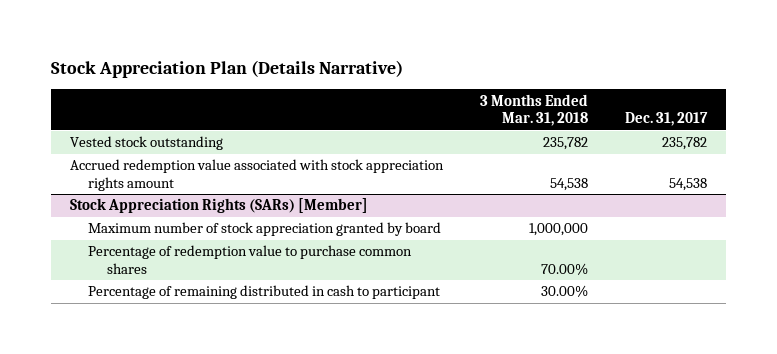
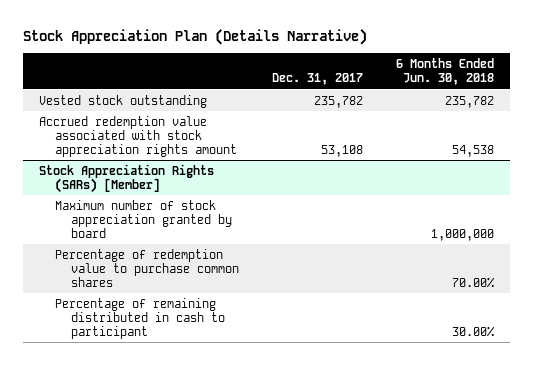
- | 3 Months Ended Mar. 31, 2018 | Dec. 31, 2017
+ | Dec. 31, 2017 | 6 Months Ended Jun. 30, 2018
- Accrued redemption value associated with stock appreciation rights amount | 54,538 | 54,538
+ Accrued redemption value associated with stock appreciation rights amount | 53,108 | 54,538

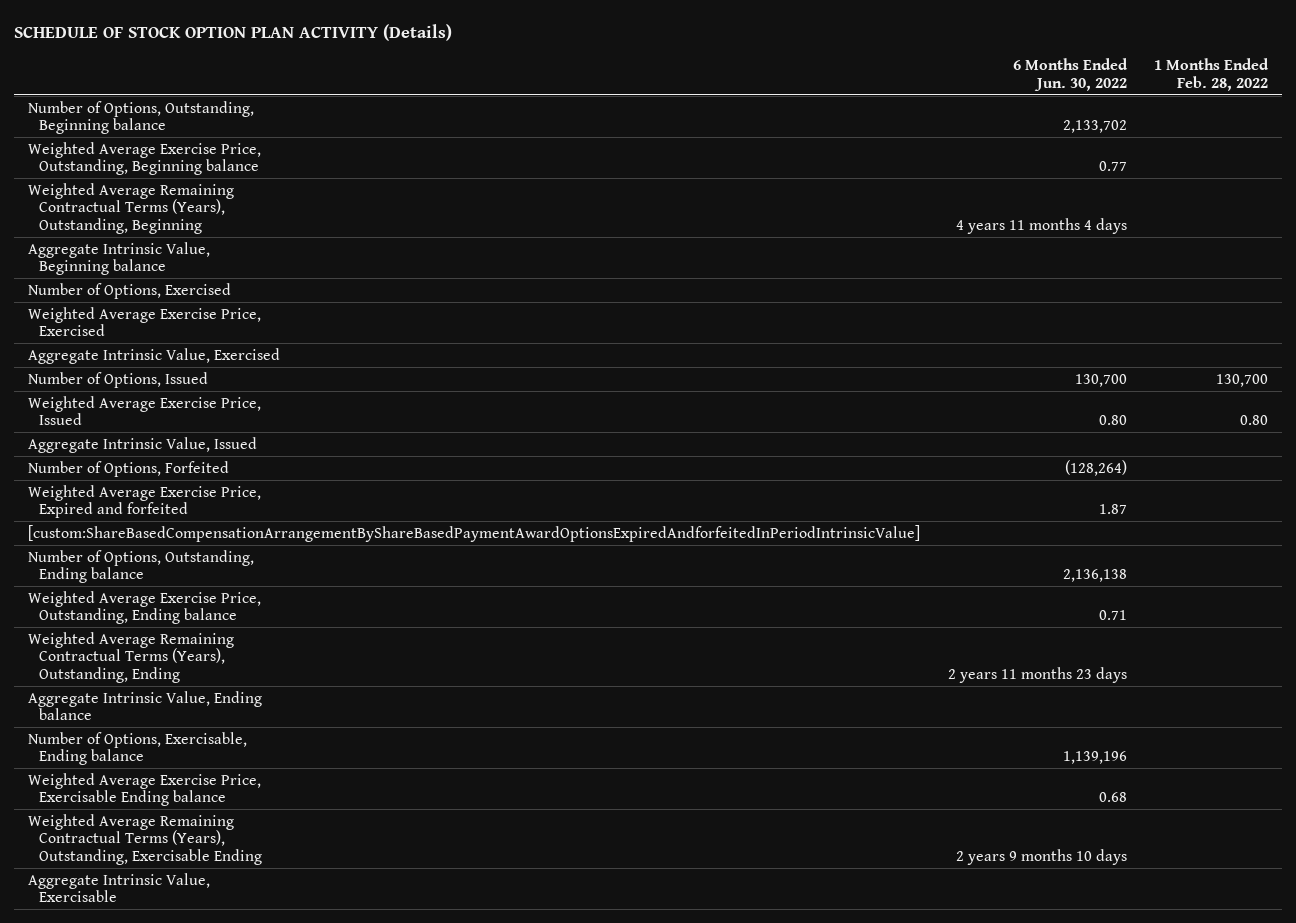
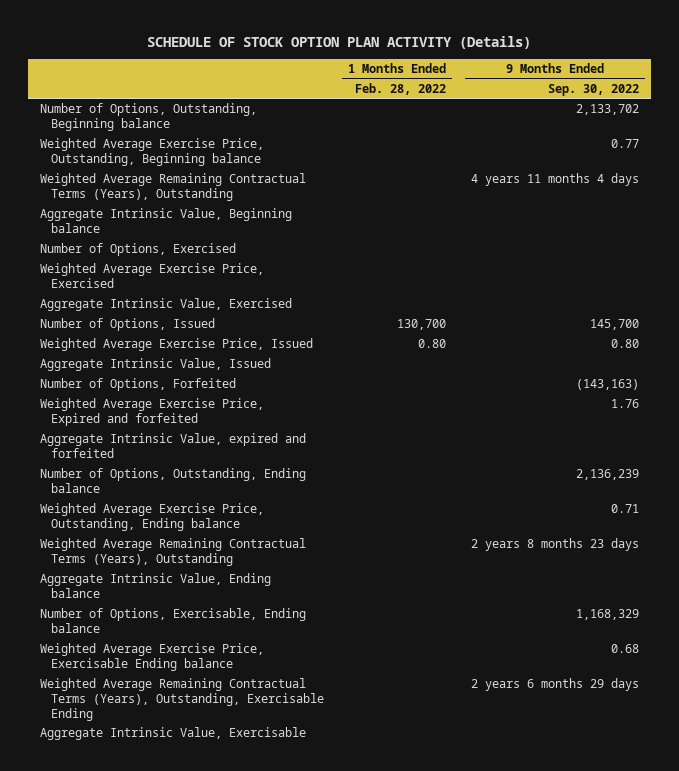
- | 6 Months Ended Jun. 30, 2022 | 1 Months Ended Feb. 28, 2022
+ | 1 Months Ended Feb. 28, 2022 | 9 Months Ended Sep. 30, 2022
- Weighted Average Remaining Contractual Terms (Years), Outstanding, Beginning | 4 years 11 months 4 days |
+ Weighted Average Remaining Contractual Terms (Years), Outstanding | | 4 years 11 months 4 days
- [custom:ShareBasedCompensationArrangementByShareBasedPaymentAwardOptionsExpiredAndforfeitedInPeriodIntrinsicValue]
+ Aggregate Intrinsic Value, expired and forfeited
- Weighted Average Remaining Contractual Terms (Years), Outstanding, Ending | 2 years 11 months 23 days |
+ Weighted Average Remaining Contractual Terms (Years), Outstanding | | 2 years 8 months 23 days

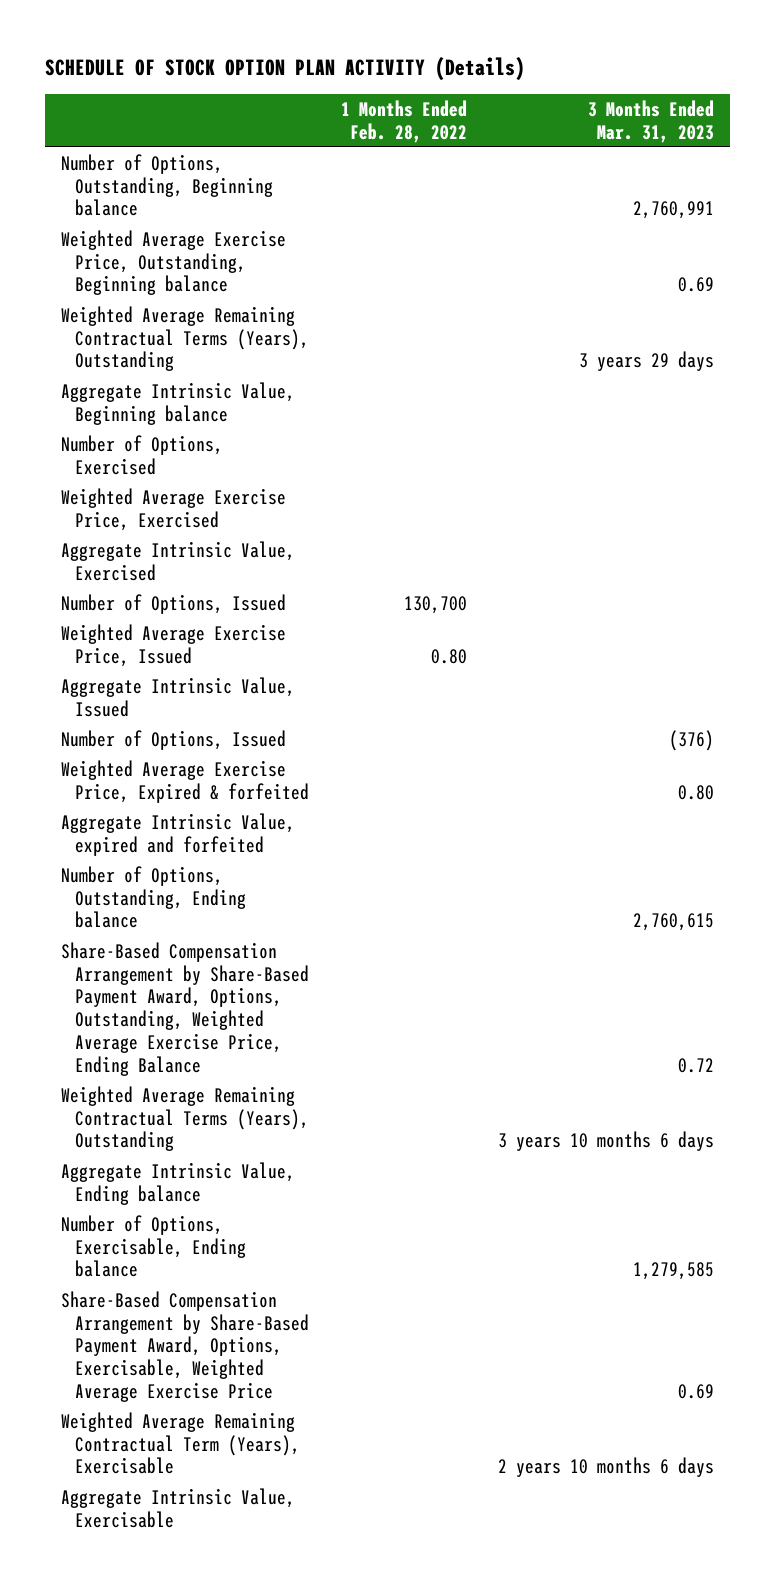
- | 1 Months Ended Feb. 28, 2022 | 9 Months Ended Sep. 30, 2022
+ | 1 Months Ended Feb. 28, 2022 | 3 Months Ended Mar. 31, 2023
- Number of Options, Forfeited | | (143,163)
- Weighted Average Exercise Price, Expired and forfeited | | 1.76
+ Number of Options, Issued | | (376)
+ Weighted Average Exercise Price, Expired & forfeited | | 0.80
- Weighted Average Exercise Price, Outstanding, Ending balance | | 0.71
+ Share-Based Compensation Arrangement by Share-Based Payment Award, Options, Outstanding, Weighted Average Exercise Price, Ending Balance | | 0.72
- Weighted Average Exercise Price, Exercisable Ending balance | | 0.68
- Weighted Average Remaining Contractual Terms (Years), Outstanding, Exercisable Ending | | 2 years 6 months 29 days
+ Share-Based Compensation Arrangement by Share-Based Payment Award, Options, Exercisable, Weighted Average Exercise Price | | 0.69
+ Weighted Average Remaining Contractual Term (Years), Exercisable | | 2 years 10 months 6 days

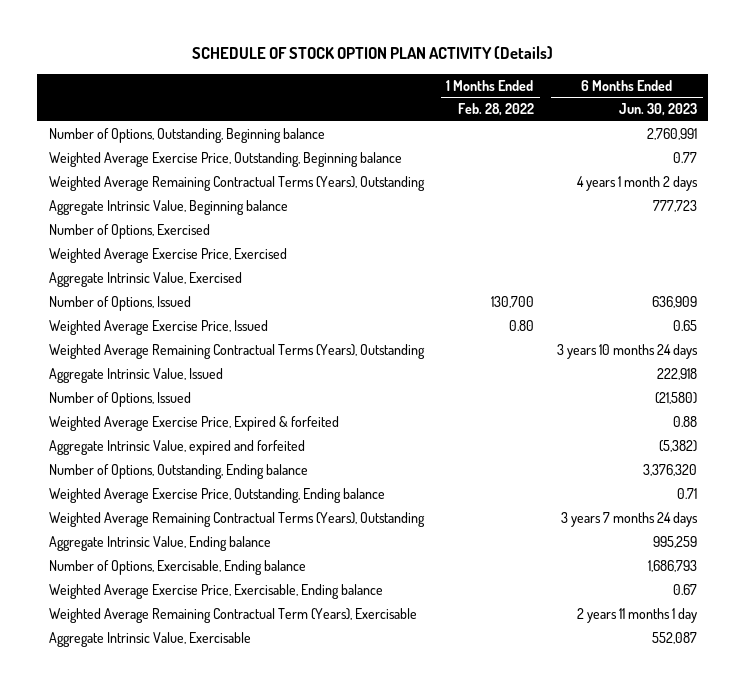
- | 1 Months Ended Feb. 28, 2022 | 3 Months Ended Mar. 31, 2023
+ | 1 Months Ended Feb. 28, 2022 | 6 Months Ended Jun. 30, 2023
+ Weighted Average Remaining Contractual Terms (Years), Outstanding | | 3 years 10 months 24 days
- Share-Based Compensation Arrangement by Share-Based Payment Award, Options, Outstanding, Weighted Average Exercise Price, Ending Balance | | 0.72
+ Weighted Average Exercise Price, Outstanding, Ending balance | | 0.71
- Share-Based Compensation Arrangement by Share-Based Payment Award, Options, Exercisable, Weighted Average Exercise Price | | 0.69
+ Weighted Average Exercise Price, Exercisable, Ending balance | | 0.67

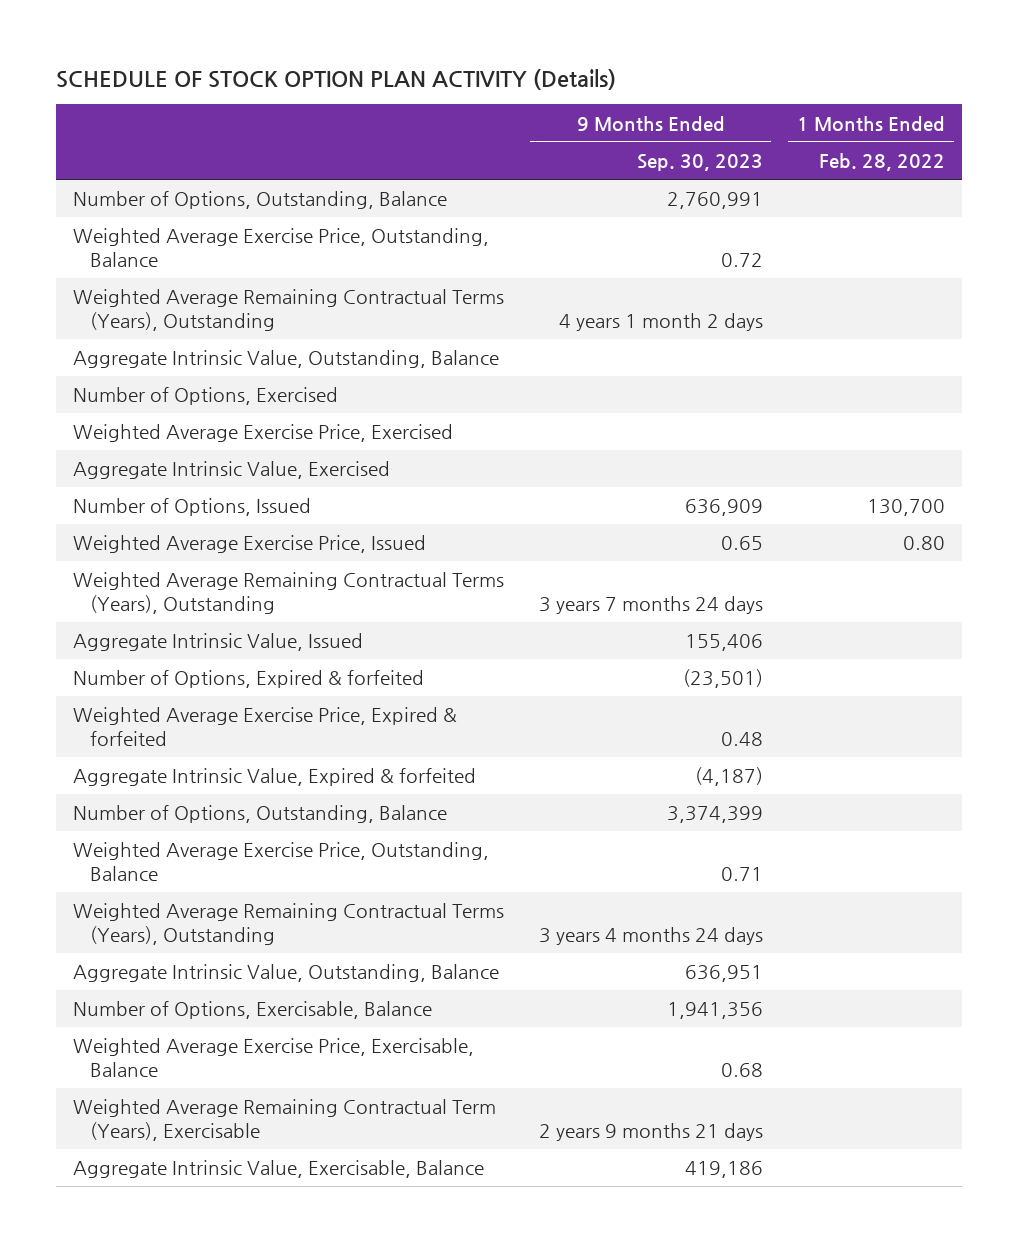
- | 1 Months Ended Feb. 28, 2022 | 6 Months Ended Jun. 30, 2023
+ | 9 Months Ended Sep. 30, 2023 | 1 Months Ended Feb. 28, 2022
- Number of Options, Outstanding, Beginning balance | | 2,760,991
- Weighted Average Exercise Price, Outstanding, Beginning balance | | 0.77
+ Number of Options, Outstanding, Balance | 2,760,991 |
+ Weighted Average Exercise Price, Outstanding, Balance | 0.72 |
- Aggregate Intrinsic Value, Beginning balance | | 777,723
+ Aggregate Intrinsic Value, Outstanding, Balance
- Number of Options, Issued | | (21,580)
+ Number of Options, Expired & forfeited | (23,501) |
- Aggregate Intrinsic Value, expired and forfeited | | (5,382)
- Number of Options, Outstanding, Ending balance | | 3,376,320
- Weighted Average Exercise Price, Outstanding, Ending balance | | 0.71
+ Aggregate Intrinsic Value, Expired & forfeited | (4,187) |
+ Number of Options, Outstanding, Balance | 3,374,399 |
+ Weighted Average Exercise Price, Outstanding, Balance | 0.71 |
- Aggregate Intrinsic Value, Ending balance | | 995,259
- Number of Options, Exercisable, Ending balance | | 1,686,793
- Weighted Average Exercise Price, Exercisable, Ending balance | | 0.67
+ Aggregate Intrinsic Value, Outstanding, Balance | 636,951 |
+ Number of Options, Exercisable, Balance | 1,941,356 |
+ Weighted Average Exercise Price, Exercisable, Balance | 0.68 |
- Aggregate Intrinsic Value, Exercisable | | 552,087
+ Aggregate Intrinsic Value, Exercisable, Balance | 419,186 |

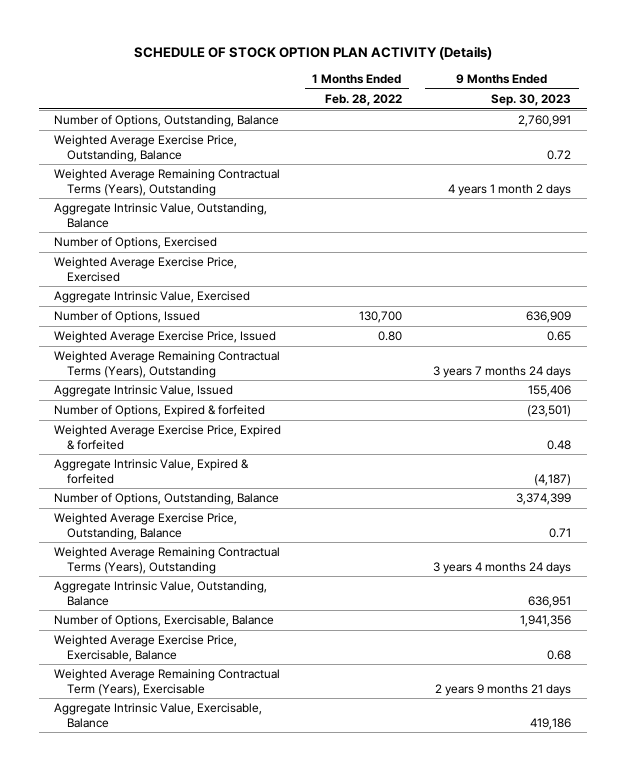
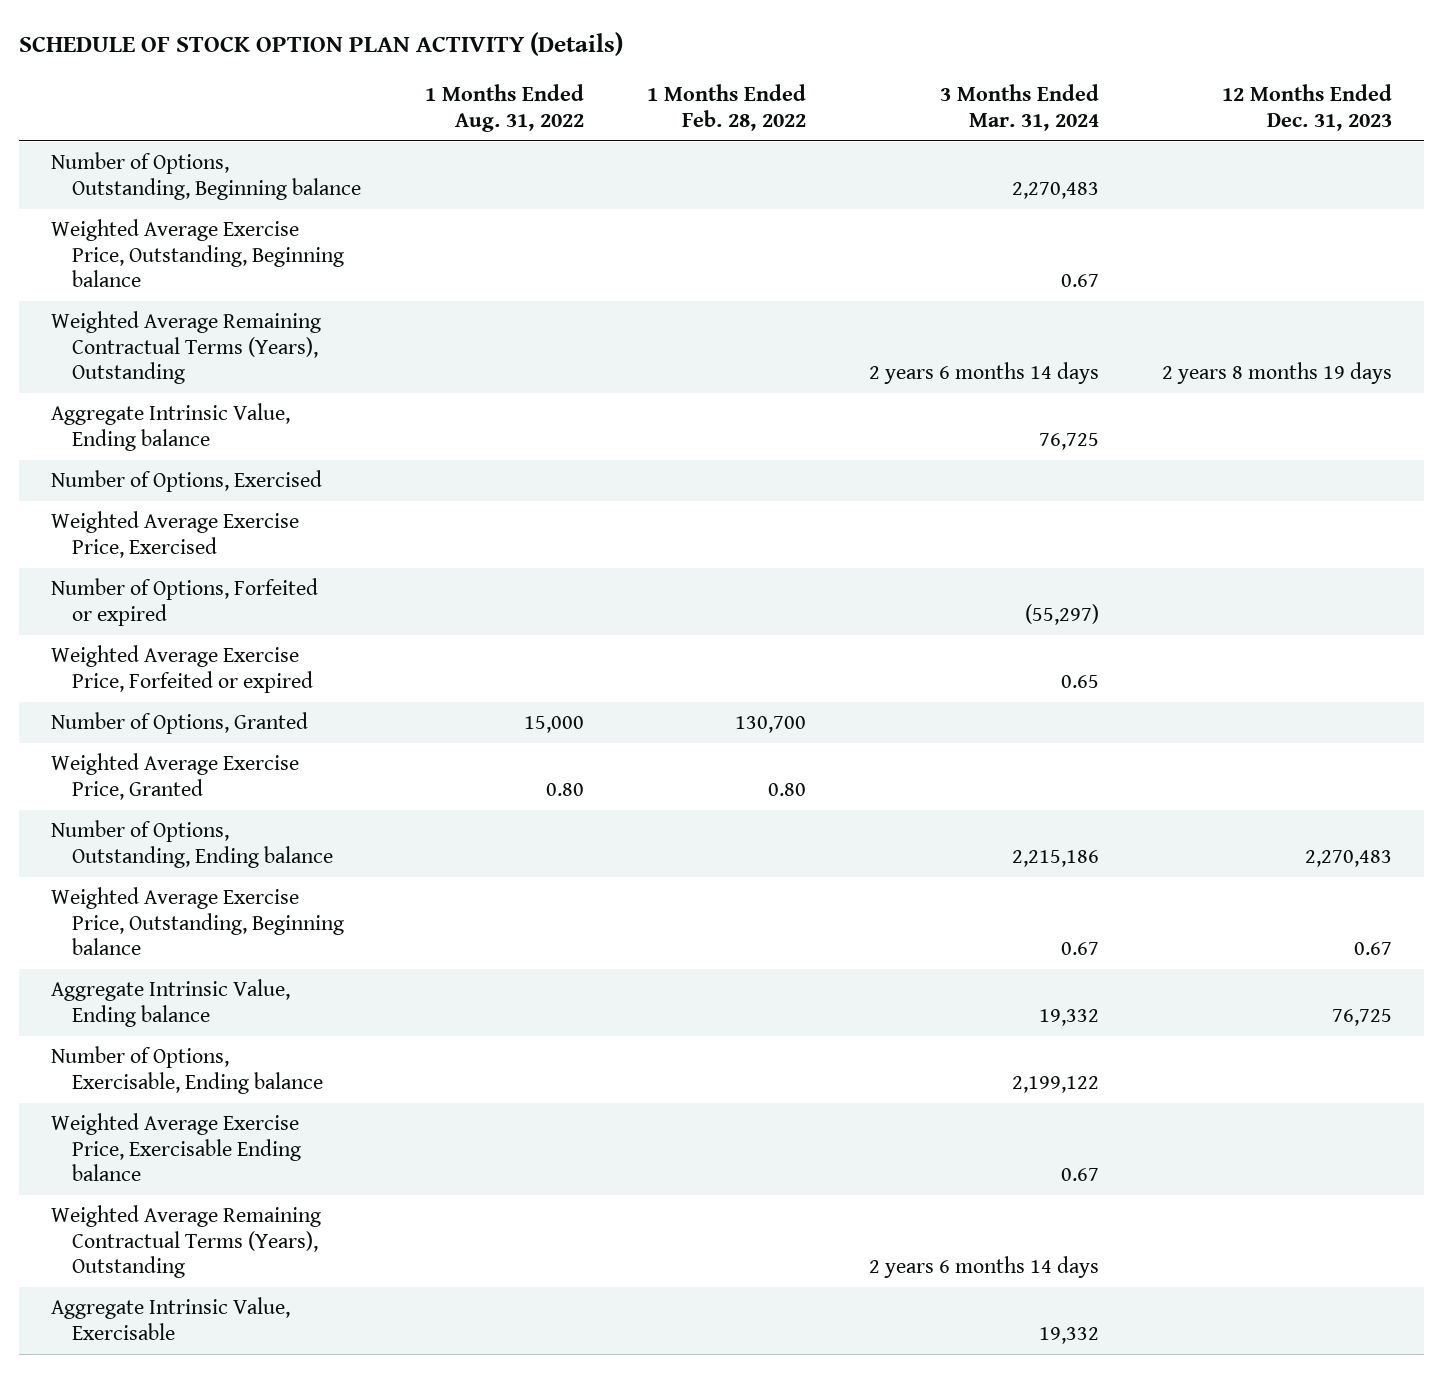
- | 1 Months Ended Feb. 28, 2022 | 9 Months Ended Sep. 30, 2023
+ | 1 Months Ended Aug. 31, 2022 | 1 Months Ended Feb. 28, 2022 | 3 Months Ended Mar. 31, 2024 | 12 Months Ended Dec. 31, 2023
- Number of Options, Outstanding, Balance | | 2,760,991
- Weighted Average Exercise Price, Outstanding, Balance | | 0.72
+ Number of Options, Outstanding, Beginning balance | | | 2,270,483 |
+ Weighted Average Exercise Price, Outstanding, Beginning balance | | | 0.67 |
- Aggregate Intrinsic Value, Outstanding, Balance
+ Aggregate Intrinsic Value, Ending balance | | | 76,725 |
- Aggregate Intrinsic Value, Exercised
- Number of Options, Issued | 130,700 | 636,909
- Weighted Average Exercise Price, Issued | 0.80 | 0.65
- Weighted Average Remaining Contractual Terms (Years), Outstanding | | 3 years 7 months 24 days
- Aggregate Intrinsic Value, Issued | | 155,406
- Number of Options, Expired & forfeited | | (23,501)
- Weighted Average Exercise Price, Expired & forfeited | | 0.48
- Aggregate Intrinsic Value, Expired & forfeited | | (4,187)
- Number of Options, Outstanding, Balance | | 3,374,399
- Weighted Average Exercise Price, Outstanding, Balance | | 0.71
+ Number of Options, Forfeited or expired | | | (55,297) |
+ Weighted Average Exercise Price, Forfeited or expired | | | 0.65 |
+ Number of Options, Granted | 15,000 | 130,700 | |
+ Weighted Average Exercise Price, Granted | 0.80 | 0.80 | |
+ Number of Options, Outstanding, Ending balance | | | 2,215,186 | 2,270,483
+ Weighted Average Exercise Price, Outstanding, Beginning balance | | | 0.67 | 0.67
+ Aggregate Intrinsic Value, Ending balance | | | 19,332 | 76,725
+ Number of Options, Exercisable, Ending balance | | | 2,199,122 |
+ Weighted Average Exercise Price, Exercisable Ending balance | | | 0.67 |
- Aggregate Intrinsic Value, Outstanding, Balance | | 636,951
- Number of Options, Exercisable, Balance | | 1,941,356
- Weighted Average Exercise Price, Exercisable, Balance | | 0.68
- Weighted Average Remaining Contractual Term (Years), Exercisable | | 2 years 9 months 21 days
- Aggregate Intrinsic Value, Exercisable, Balance | | 419,186
+ Aggregate Intrinsic Value, Exercisable | | | 19,332 |

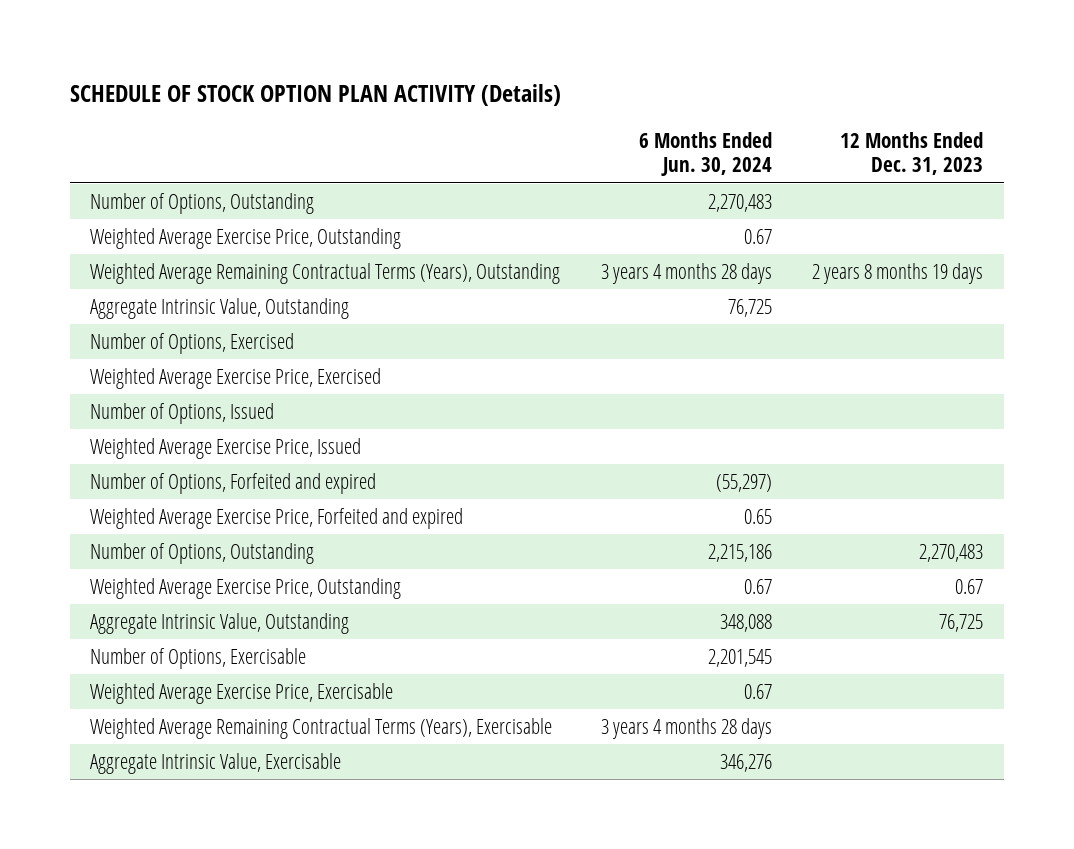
- | 1 Months Ended Aug. 31, 2022 | 1 Months Ended Feb. 28, 2022 | 3 Months Ended Mar. 31, 2024 | 12 Months Ended Dec. 31, 2023
+ | 6 Months Ended Jun. 30, 2024 | 12 Months Ended Dec. 31, 2023
- Number of Options, Outstanding, Beginning balance | | | 2,270,483 |
- Weighted Average Exercise Price, Outstanding, Beginning balance | | | 0.67 |
+ Number of Options, Outstanding | 2,270,483 |
+ Weighted Average Exercise Price, Outstanding | 0.67 |
- Aggregate Intrinsic Value, Ending balance | | | 76,725 |
+ Aggregate Intrinsic Value, Outstanding | 76,725 |
- Number of Options, Forfeited or expired | | | (55,297) |
- Weighted Average Exercise Price, Forfeited or expired | | | 0.65 |
- Number of Options, Granted | 15,000 | 130,700 | |
- Weighted Average Exercise Price, Granted | 0.80 | 0.80 | |
- Number of Options, Outstanding, Ending balance | | | 2,215,186 | 2,270,483
- Weighted Average Exercise Price, Outstanding, Beginning balance | | | 0.67 | 0.67
- Aggregate Intrinsic Value, Ending balance | | | 19,332 | 76,725
- Number of Options, Exercisable, Ending balance | | | 2,199,122 |
- Weighted Average Exercise Price, Exercisable Ending balance | | | 0.67 |
- Weighted Average Remaining Contractual Terms (Years), Outstanding | | | 2 years 6 months 14 days |
+ Number of Options, Issued
+ Weighted Average Exercise Price, Issued
+ Number of Options, Forfeited and expired | (55,297) |
+ Weighted Average Exercise Price, Forfeited and expired | 0.65 |
+ Number of Options, Outstanding | 2,215,186 | 2,270,483
+ Weighted Average Exercise Price, Outstanding | 0.67 | 0.67
+ Aggregate Intrinsic Value, Outstanding | 348,088 | 76,725
+ Number of Options, Exercisable | 2,201,545 |
+ Weighted Average Exercise Price, Exercisable | 0.67 |
+ Weighted Average Remaining Contractual Terms (Years), Exercisable | 3 years 4 months 28 days |

